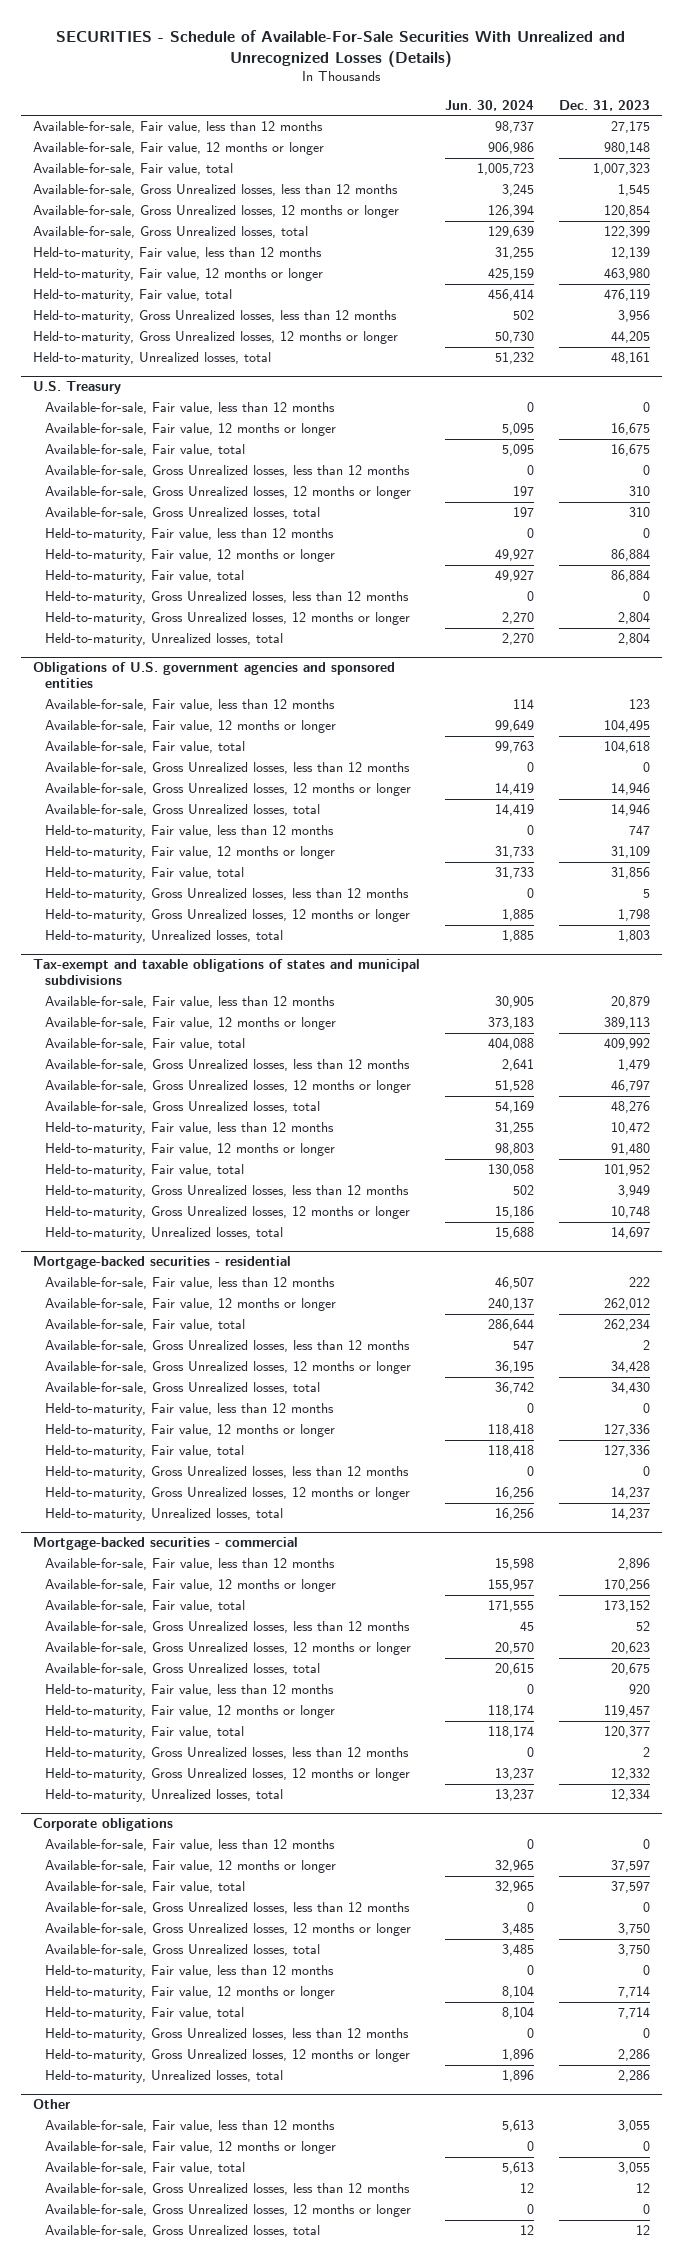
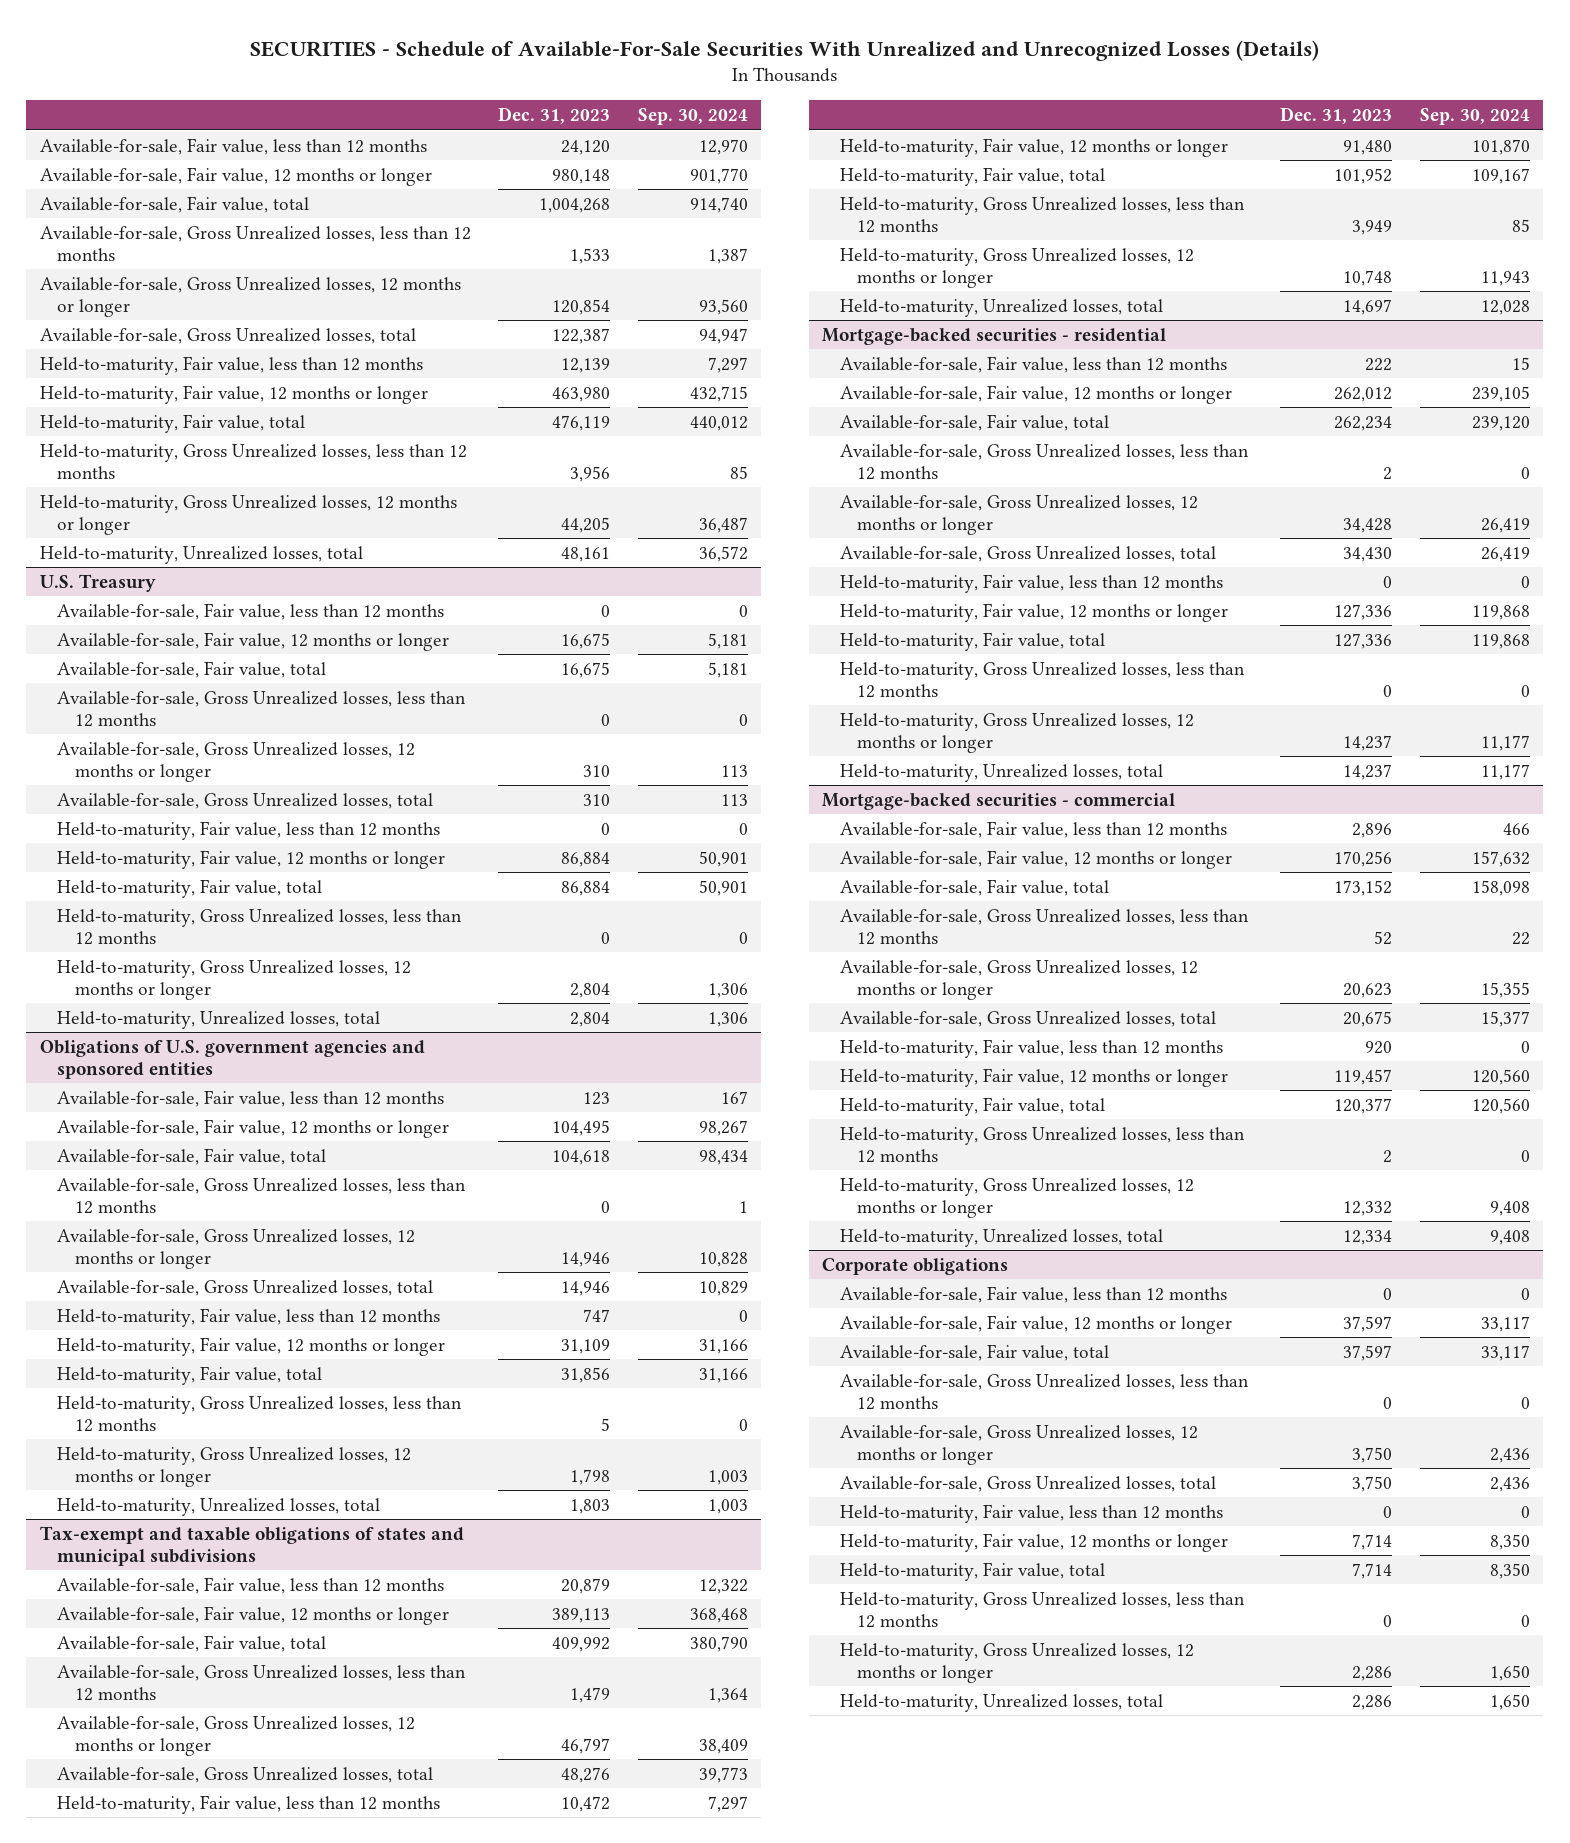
- | Jun. 30, 2024 | Dec. 31, 2023
+ | Dec. 31, 2023 | Sep. 30, 2024
- Available-for-sale, Fair value, less than 12 months | 98,737 | 27,175
+ Available-for-sale, Fair value, less than 12 months | 24,120 | 12,970
- Available-for-sale, Fair value, total | 1,005,723 | 1,007,323
- Available-for-sale, Gross Unrealized losses, less than 12 months | 3,245 | 1,545
+ Available-for-sale, Fair value, total | 1,004,268 | 914,740
+ Available-for-sale, Gross Unrealized losses, less than 12 months | 1,533 | 1,387
- Available-for-sale, Gross Unrealized losses, total | 129,639 | 122,399
+ Available-for-sale, Gross Unrealized losses, total | 122,387 | 94,947
- Other
- Available-for-sale, Fair value, less than 12 months | 5,613 | 3,055
- Available-for-sale, Fair value, 12 months or longer | 0 | 0
- Available-for-sale, Fair value, total | 5,613 | 3,055
- Available-for-sale, Gross Unrealized losses, less than 12 months | 12 | 12
- Available-for-sale, Gross Unrealized losses, 12 months or longer | 0 | 0
- Available-for-sale, Gross Unrealized losses, total | 12 | 12

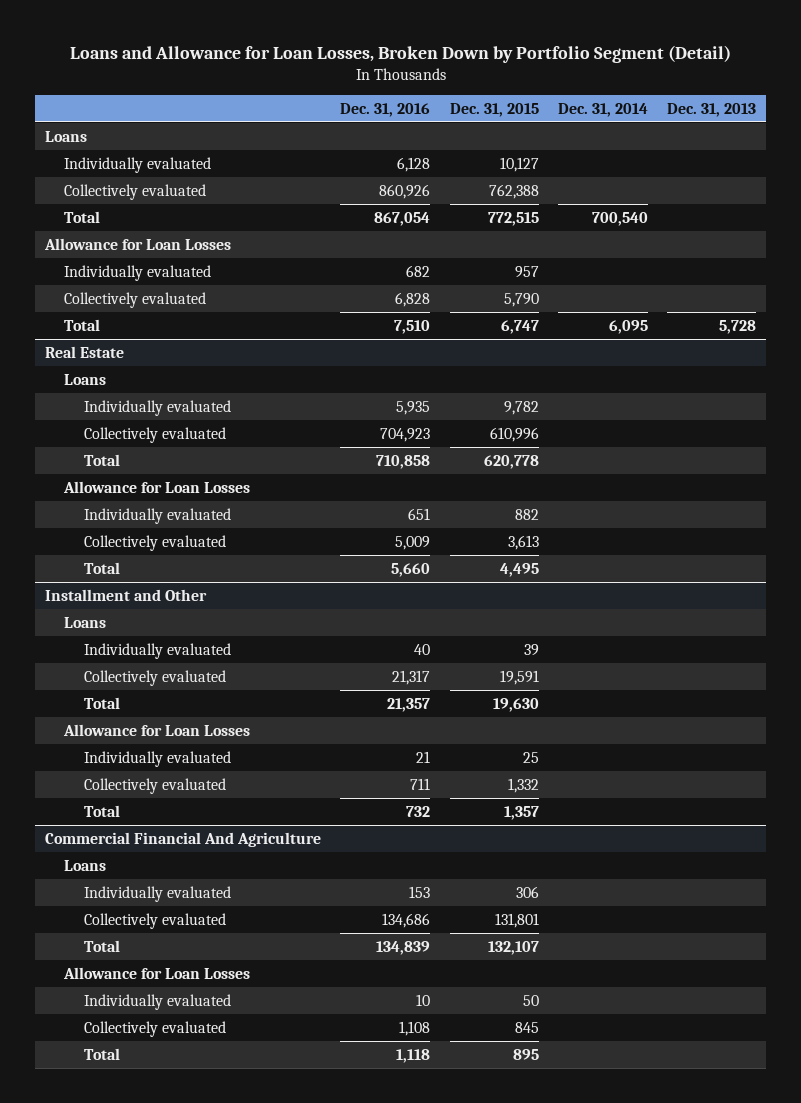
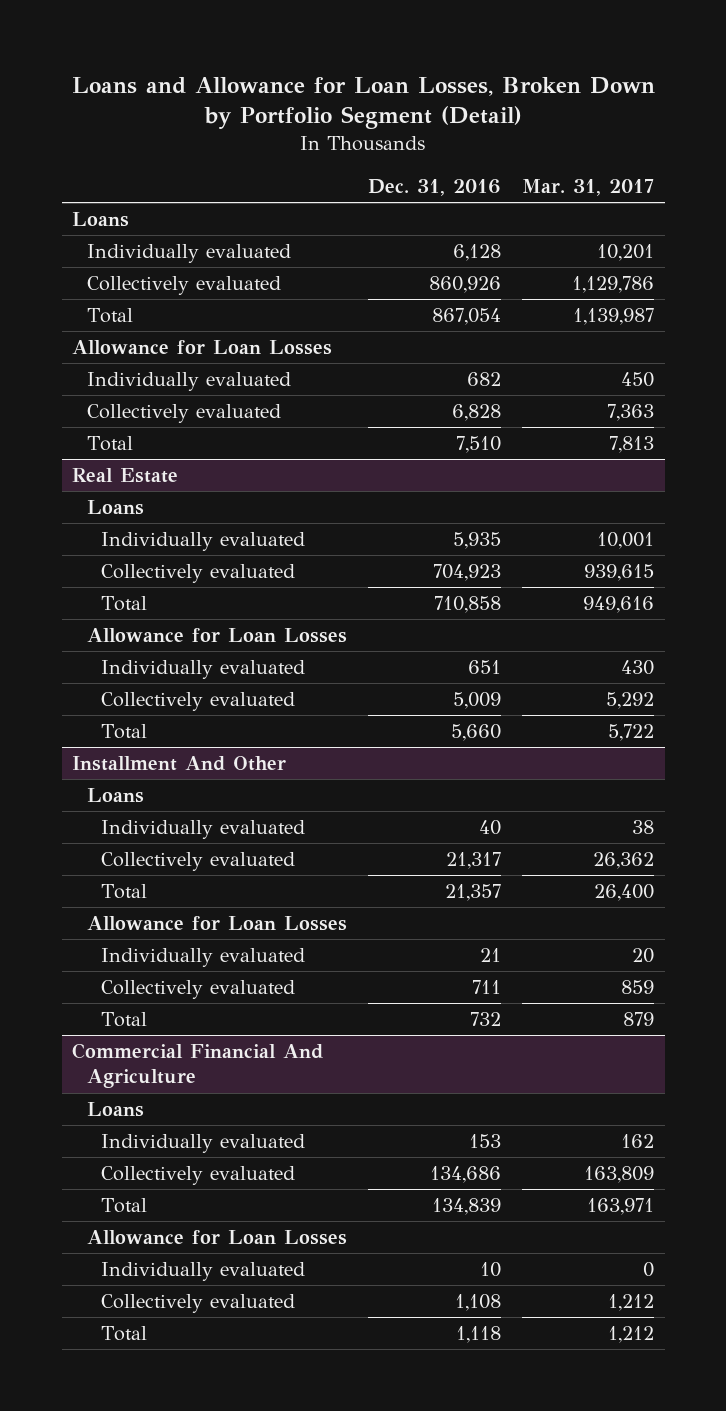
- | Dec. 31, 2016 | Dec. 31, 2015 | Dec. 31, 2014 | Dec. 31, 2013
+ | Dec. 31, 2016 | Mar. 31, 2017
- Installment and Other
+ Installment And Other

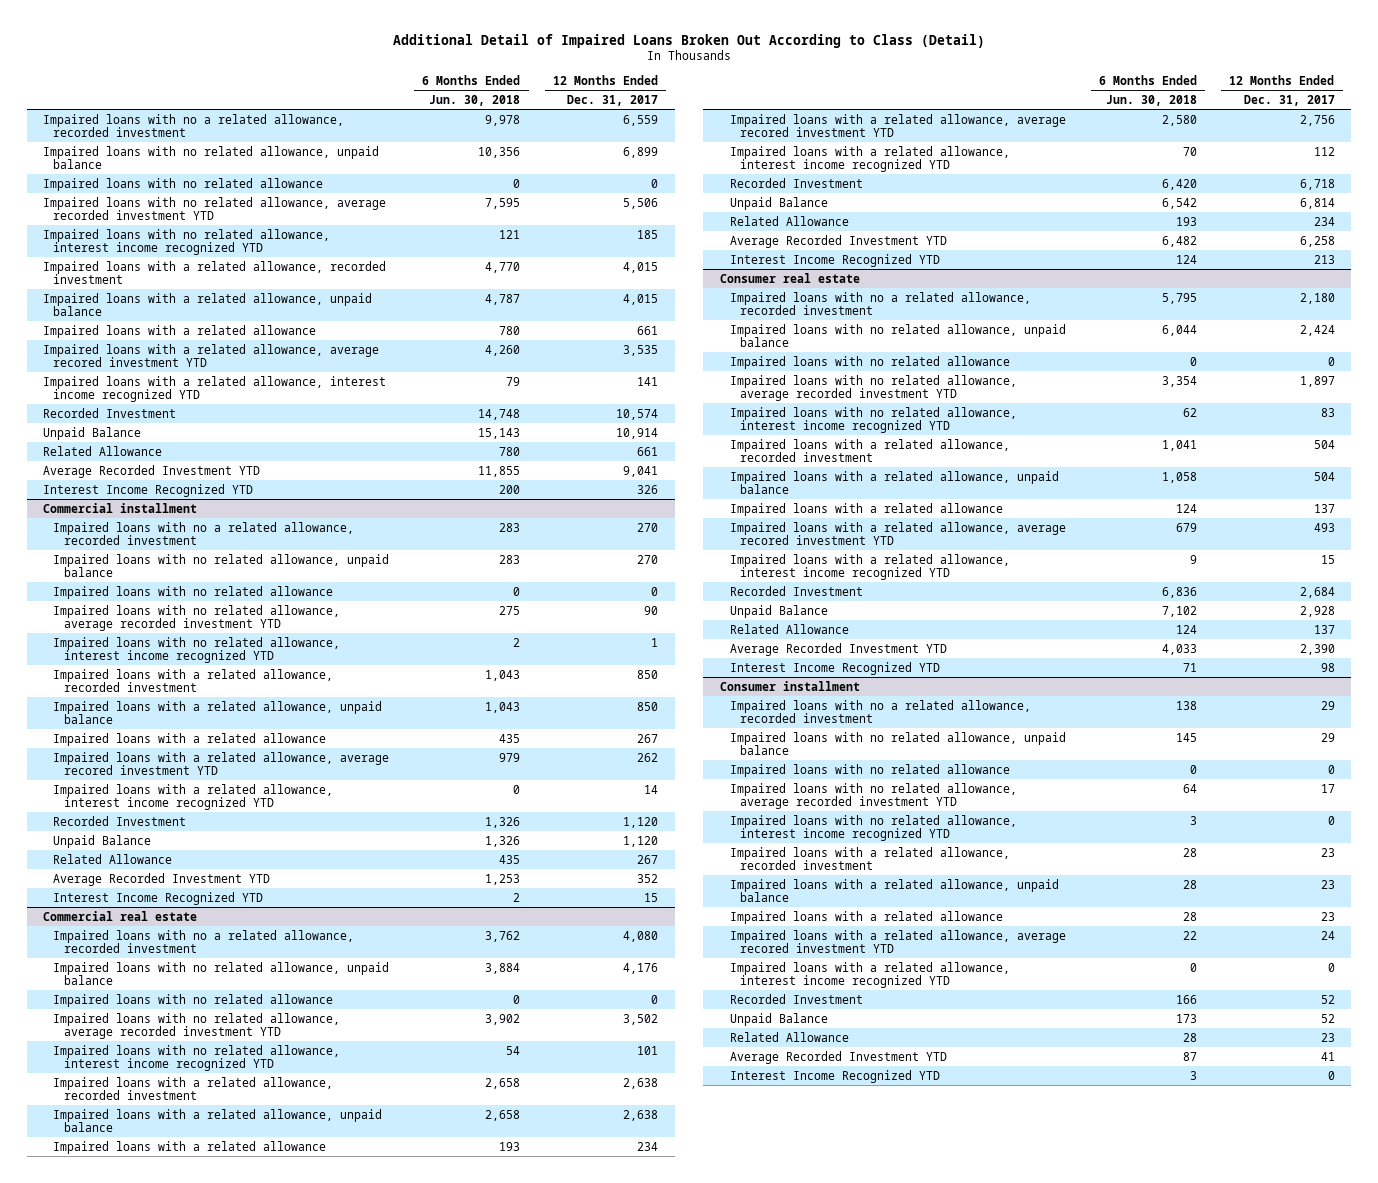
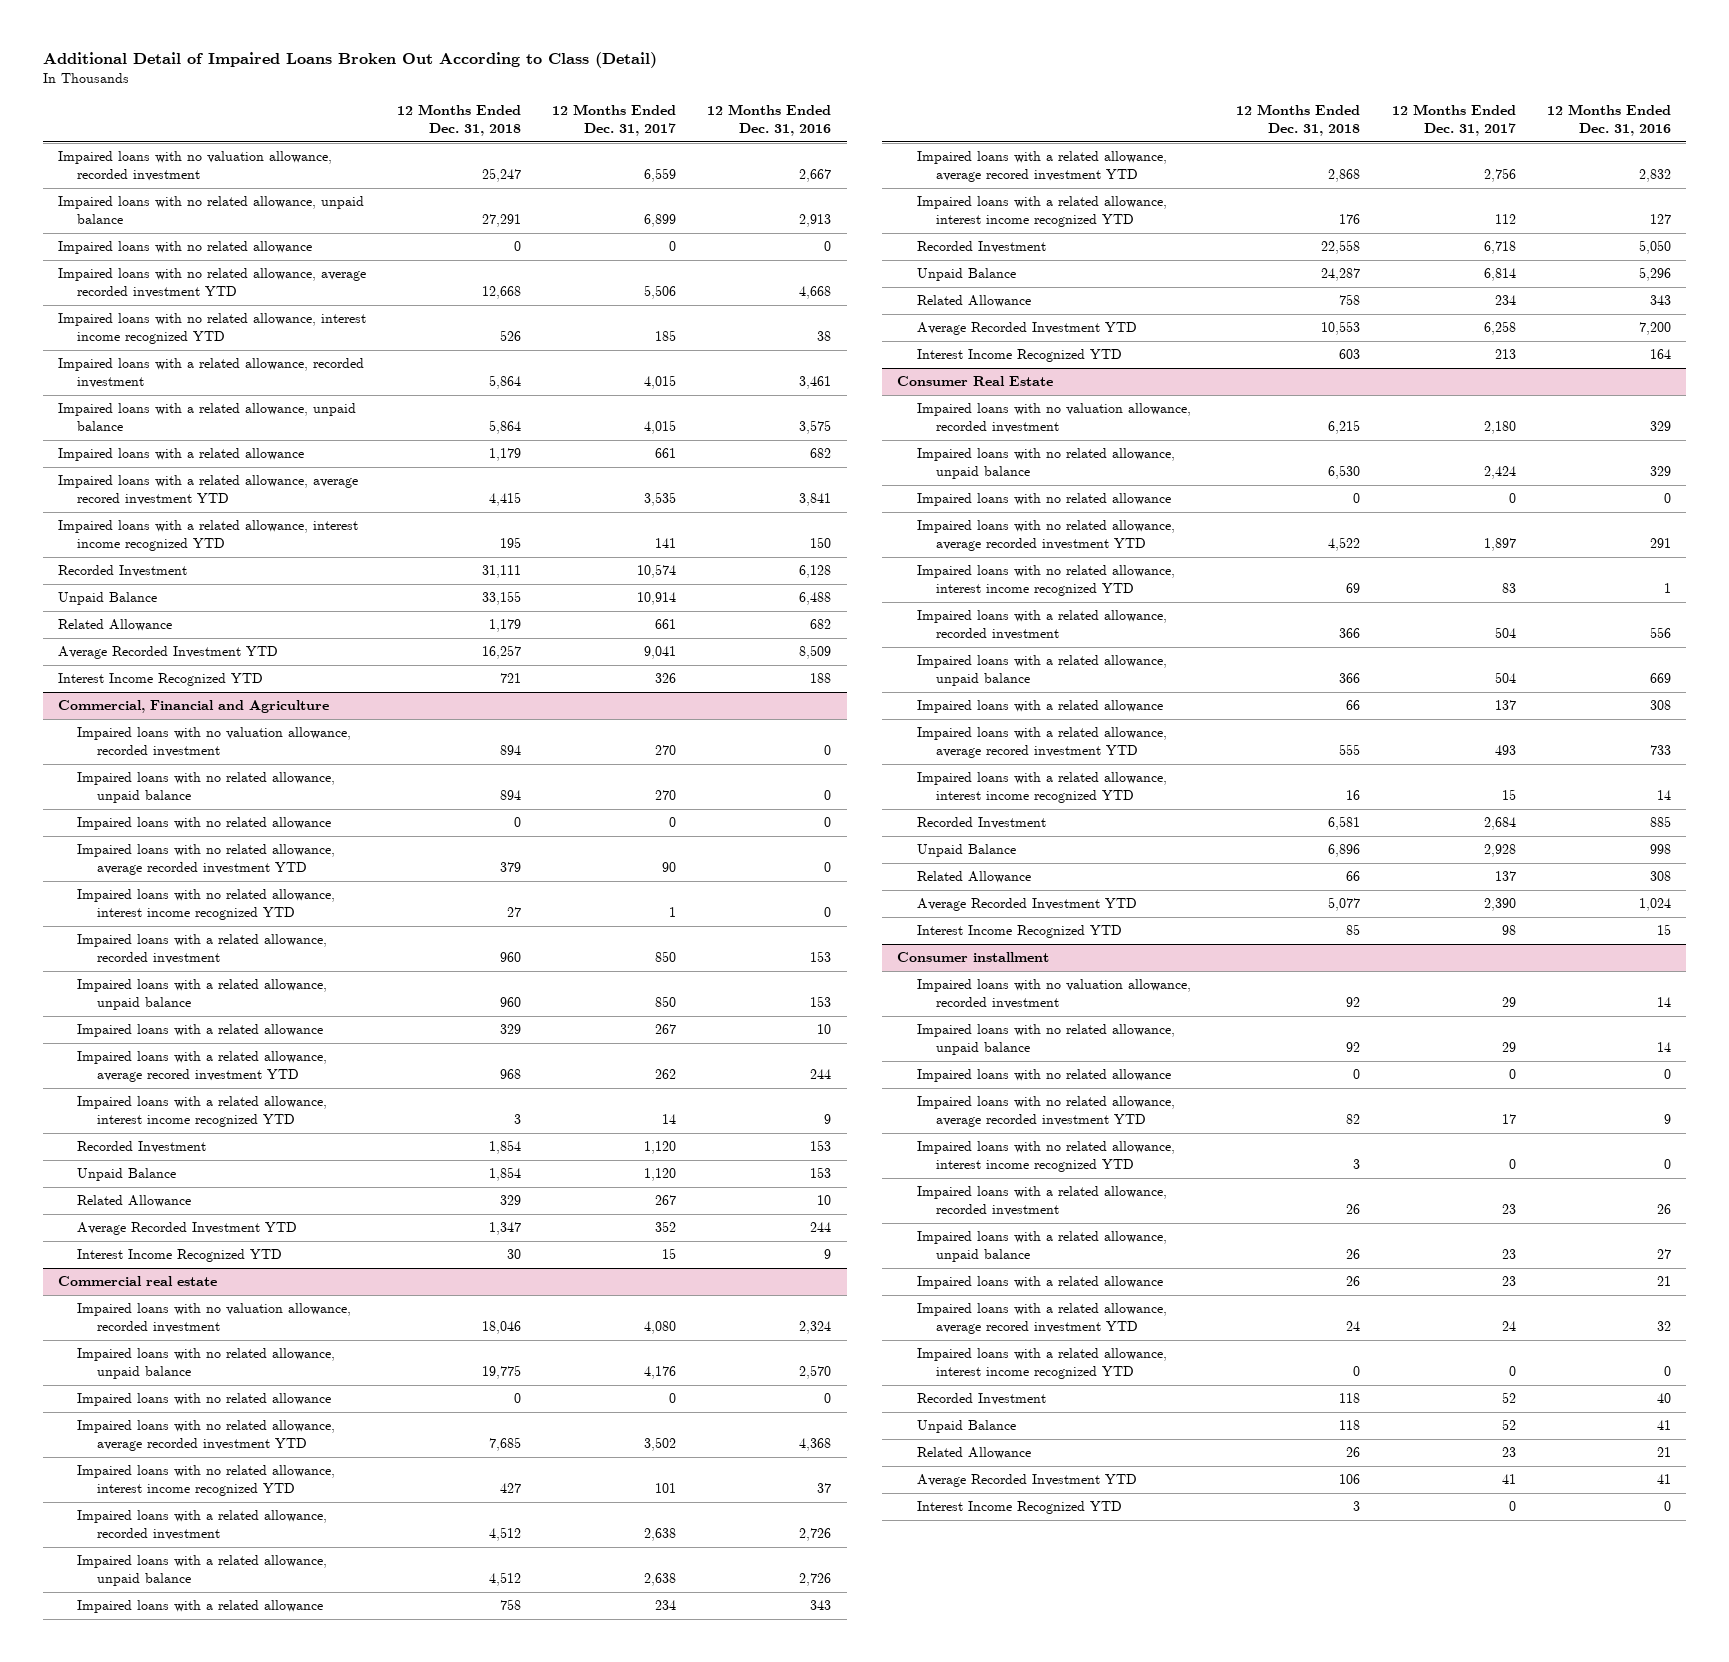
- | 6 Months Ended Jun. 30, 2018 | 12 Months Ended Dec. 31, 2017
+ | 12 Months Ended Dec. 31, 2018 | 12 Months Ended Dec. 31, 2017 | 12 Months Ended Dec. 31, 2016
- Impaired loans with no a related allowance, recorded investment | 9,978 | 6,559
+ Impaired loans with no valuation allowance, recorded investment | 25,247 | 6,559 | 2,667
- Commercial installment
- Impaired loans with no a related allowance, recorded investment | 283 | 270
+ Commercial, Financial and Agriculture
+ Impaired loans with no valuation allowance, recorded investment | 894 | 270 | 0
@ Commercial real estate
- Impaired loans with no a related allowance, recorded investment | 3,762 | 4,080
+ Impaired loans with no valuation allowance, recorded investment | 18,046 | 4,080 | 2,324
- Consumer real estate
- Impaired loans with no a related allowance, recorded investment | 5,795 | 2,180
+ Consumer Real Estate
+ Impaired loans with no valuation allowance, recorded investment | 6,215 | 2,180 | 329
@ Consumer installment
- Impaired loans with no a related allowance, recorded investment | 138 | 29
+ Impaired loans with no valuation allowance, recorded investment | 92 | 29 | 14

